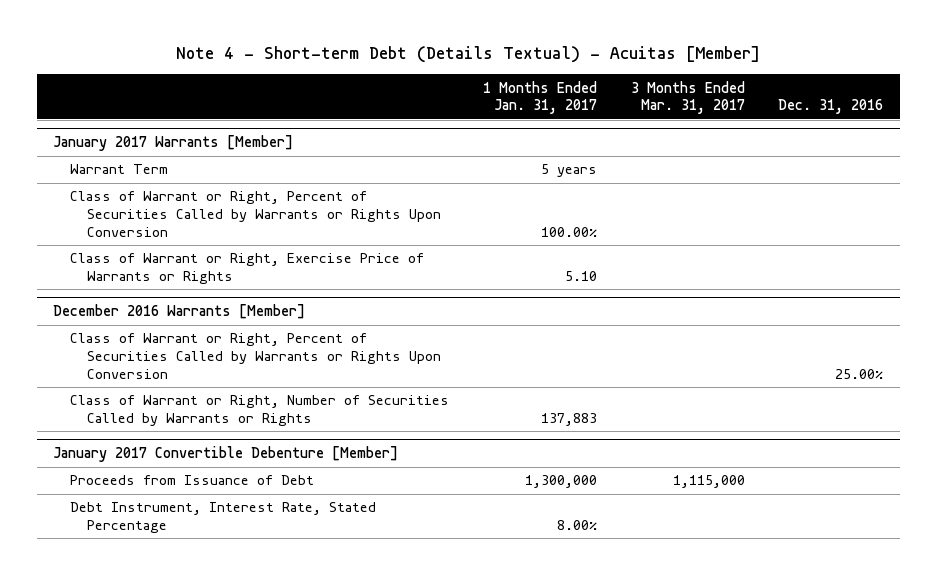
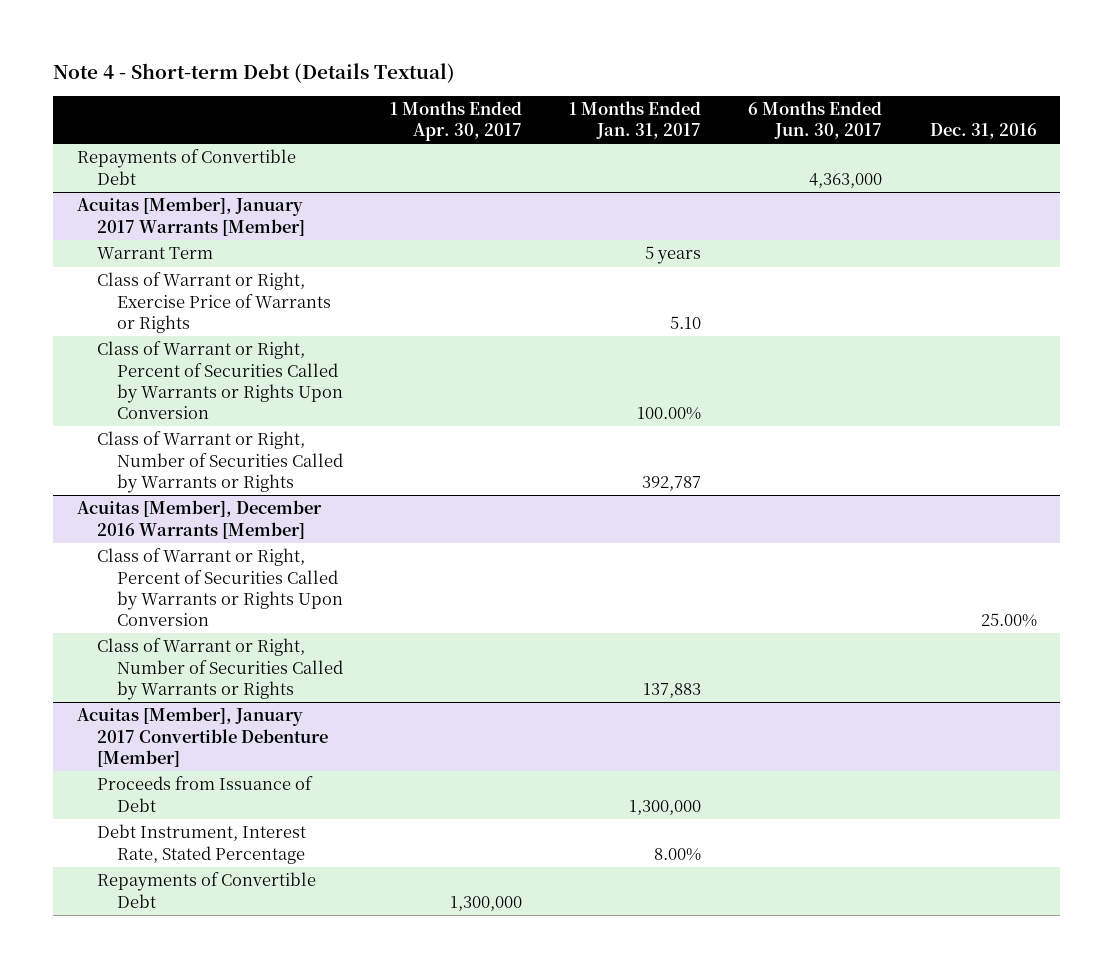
- Note 4 - Short-term Debt (Details Textual) - Acuitas [Member]
+ Note 4 - Short-term Debt (Details Textual)
- | 1 Months Ended Jan. 31, 2017 | 3 Months Ended Mar. 31, 2017 | Dec. 31, 2016
+ | 1 Months Ended Apr. 30, 2017 | 1 Months Ended Jan. 31, 2017 | 6 Months Ended Jun. 30, 2017 | Dec. 31, 2016
- January 2017 Warrants [Member]
+ Repayments of Convertible Debt | | | 4,363,000 |
+ Acuitas [Member], January 2017 Warrants [Member]
- Class of Warrant or Right, Percent of Securities Called by Warrants or Rights Upon Conversion | 100.00% | |
- December 2016 Warrants [Member]
+ Class of Warrant or Right, Percent of Securities Called by Warrants or Rights Upon Conversion | | 100.00% | |
+ Class of Warrant or Right, Number of Securities Called by Warrants or Rights | | 392,787 | |
+ Acuitas [Member], December 2016 Warrants [Member]
- January 2017 Convertible Debenture [Member]
+ Acuitas [Member], January 2017 Convertible Debenture [Member]
+ Repayments of Convertible Debt | 1,300,000 | | |

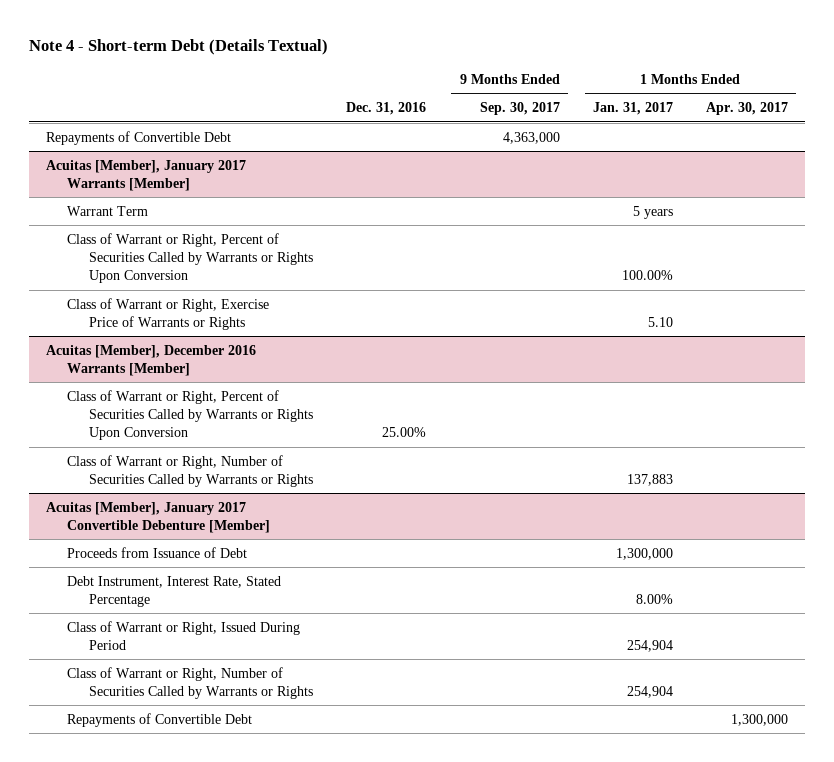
- | 1 Months Ended Apr. 30, 2017 | 1 Months Ended Jan. 31, 2017 | 6 Months Ended Jun. 30, 2017 | Dec. 31, 2016
+ | Dec. 31, 2016 | 9 Months Ended Sep. 30, 2017 | 1 Months Ended Jan. 31, 2017 | 1 Months Ended Apr. 30, 2017
@ Acuitas [Member], January 2017 Warrants [Member]
- Class of Warrant or Right, Number of Securities Called by Warrants or Rights | | 392,787 | |
moved down: Class of Warrant or Right, Exercise Price of Warrants or Rights | | | 5.10 |
@ Acuitas [Member], January 2017 Convertible Debenture [Member]
+ Class of Warrant or Right, Issued During Period | | | 254,904 |
+ Class of Warrant or Right, Number of Securities Called by Warrants or Rights | | | 254,904 |

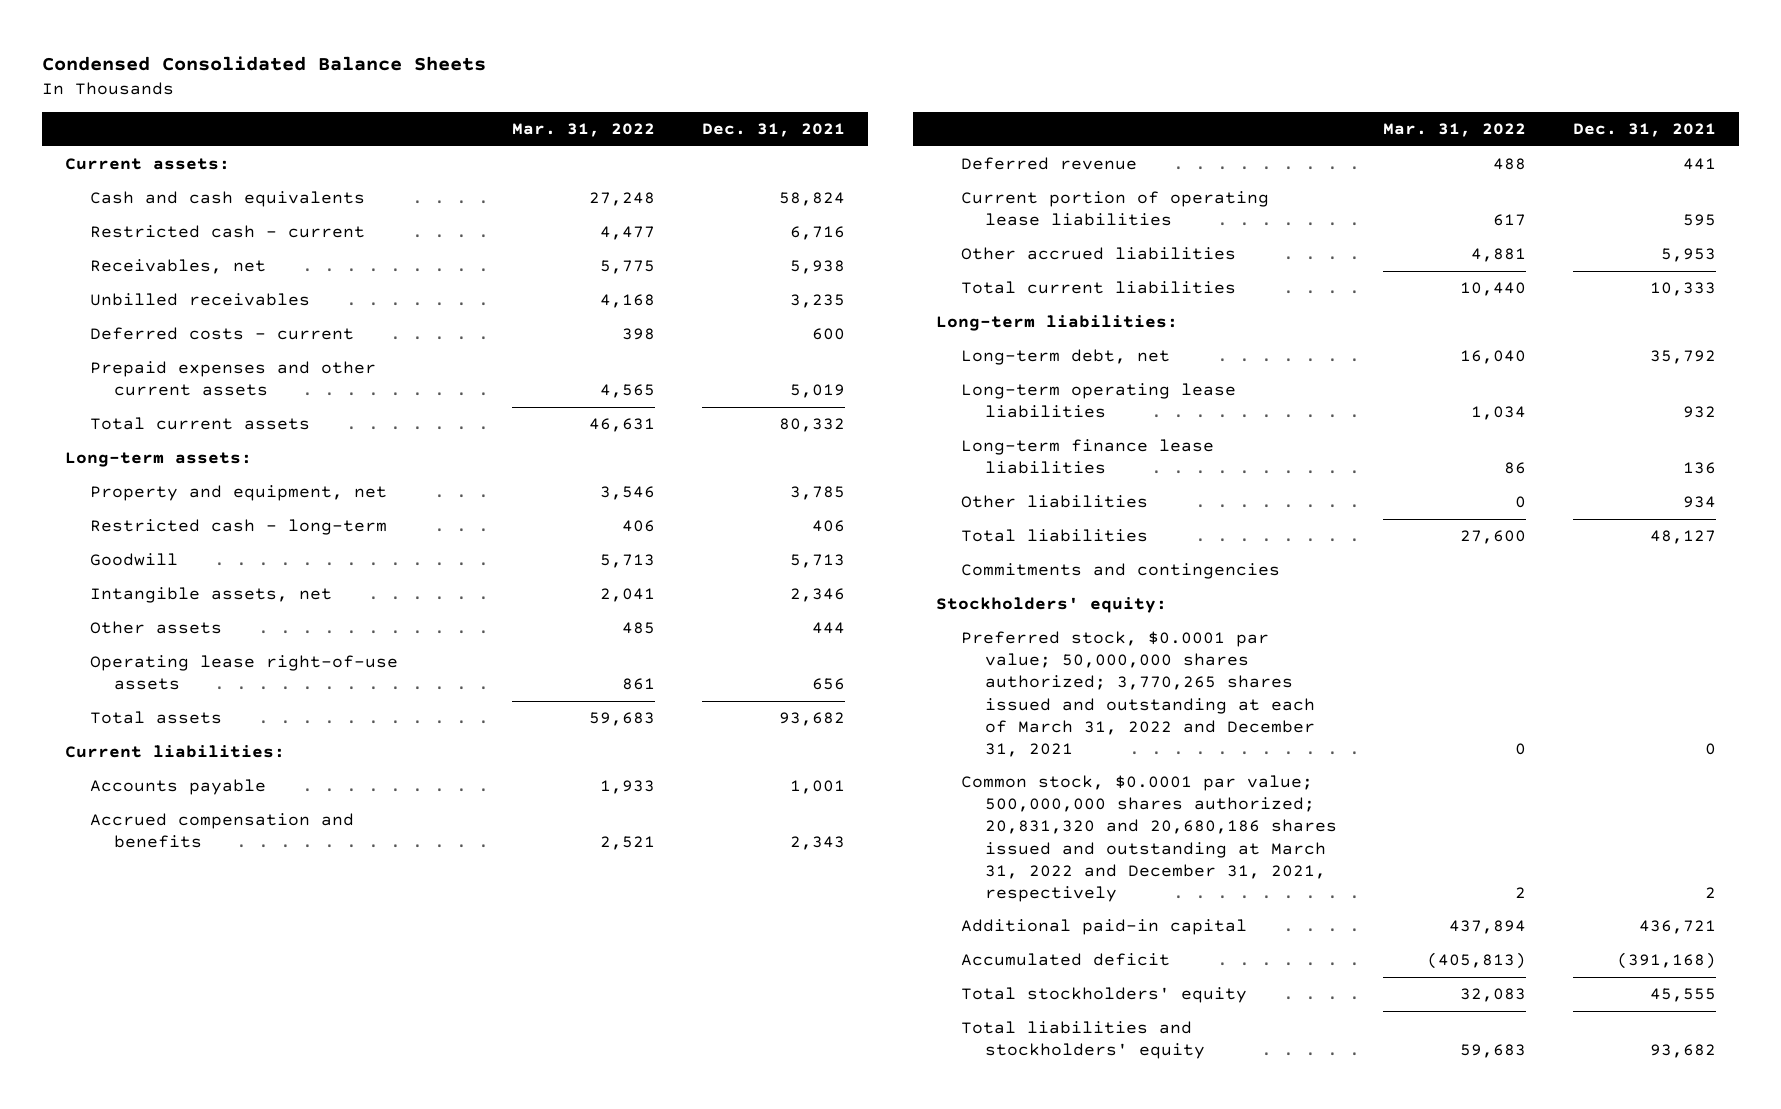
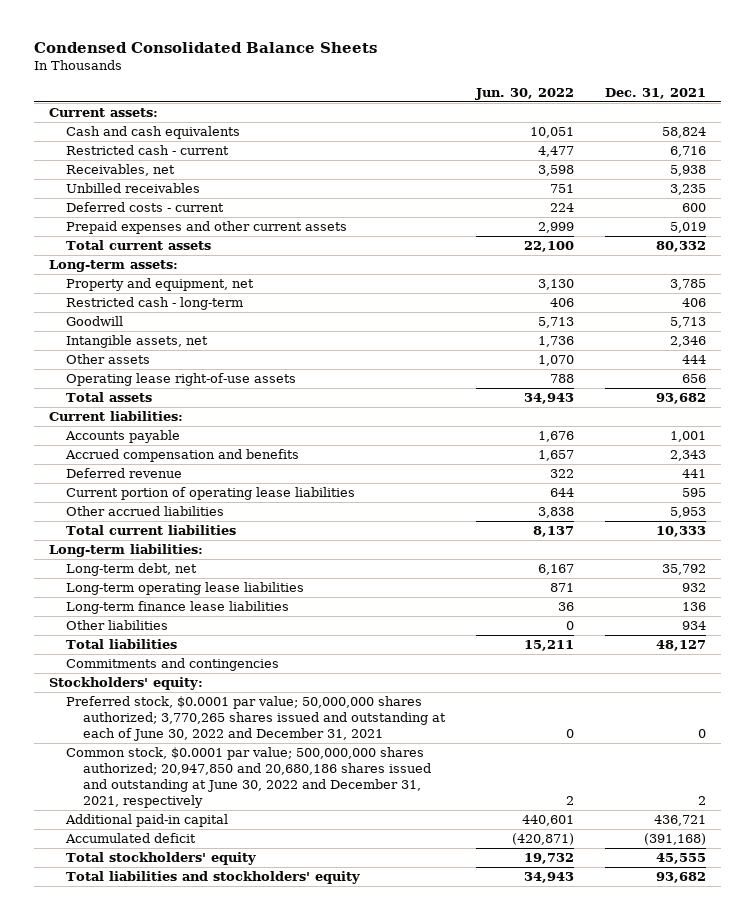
- | Mar. 31, 2022 | Dec. 31, 2021
+ | Jun. 30, 2022 | Dec. 31, 2021
- Preferred stock, $0.0001 par value; 50,000,000 shares authorized; 3,770,265 shares issued and outstanding at each of March 31, 2022 and December 31, 2021 | 0 | 0
- Common stock, $0.0001 par value; 500,000,000 shares authorized; 20,831,320 and 20,680,186 shares issued and outstanding at March 31, 2022 and December 31, 2021, respectively | 2 | 2
+ Preferred stock, $0.0001 par value; 50,000,000 shares authorized; 3,770,265 shares issued and outstanding at each of June 30, 2022 and December 31, 2021 | 0 | 0
+ Common stock, $0.0001 par value; 500,000,000 shares authorized; 20,947,850 and 20,680,186 shares issued and outstanding at June 30, 2022 and December 31, 2021, respectively | 2 | 2

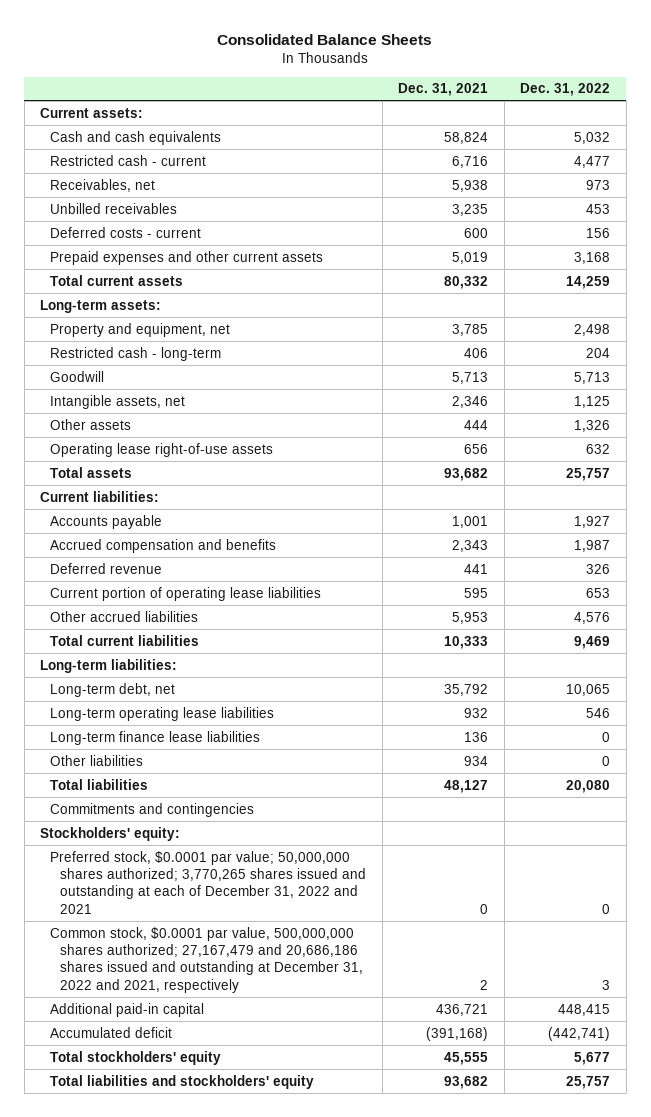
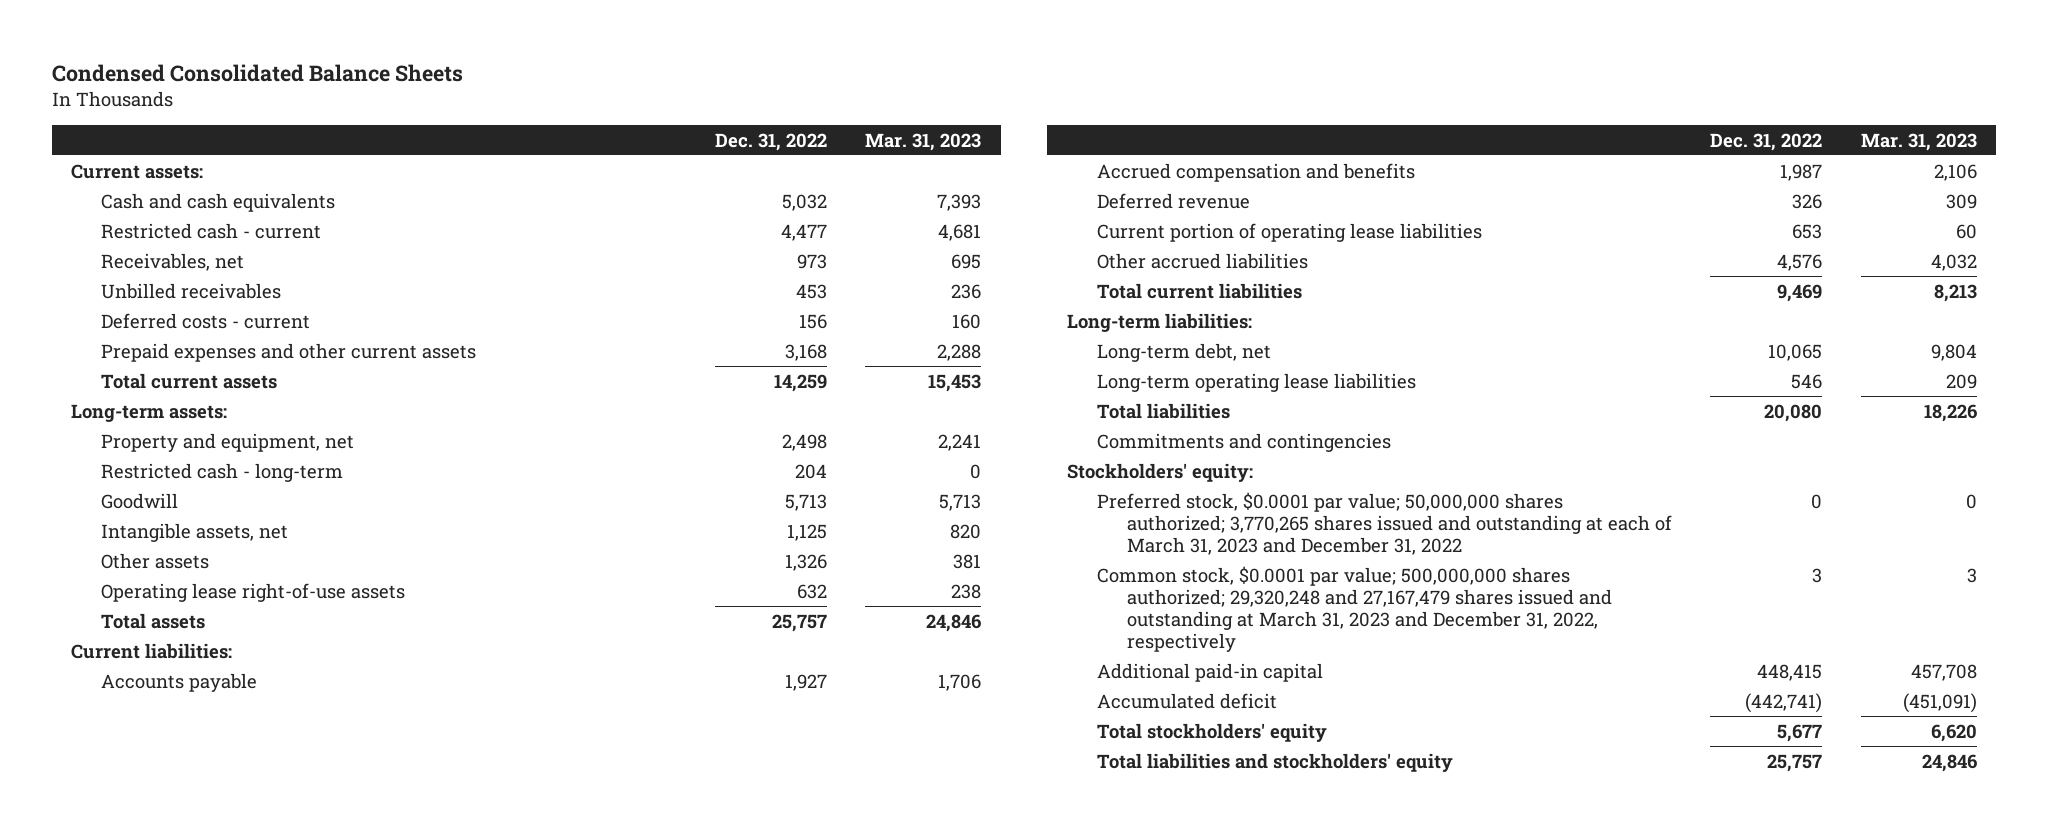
- Consolidated Balance Sheets
+ Condensed Consolidated Balance Sheets
- | Dec. 31, 2021 | Dec. 31, 2022
+ | Dec. 31, 2022 | Mar. 31, 2023
- Long-term finance lease liabilities | 136 | 0
- Other liabilities | 934 | 0
- Preferred stock, $0.0001 par value; 50,000,000 shares authorized; 3,770,265 shares issued and outstanding at each of December 31, 2022 and 2021 | 0 | 0
- Common stock, $0.0001 par value, 500,000,000 shares authorized; 27,167,479 and 20,686,186 shares issued and outstanding at December 31, 2022 and 2021, respectively | 2 | 3
+ Preferred stock, $0.0001 par value; 50,000,000 shares authorized; 3,770,265 shares issued and outstanding at each of March 31, 2023 and December 31, 2022 | 0 | 0
+ Common stock, $0.0001 par value; 500,000,000 shares authorized; 29,320,248 and 27,167,479 shares issued and outstanding at March 31, 2023 and December 31, 2022, respectively | 3 | 3

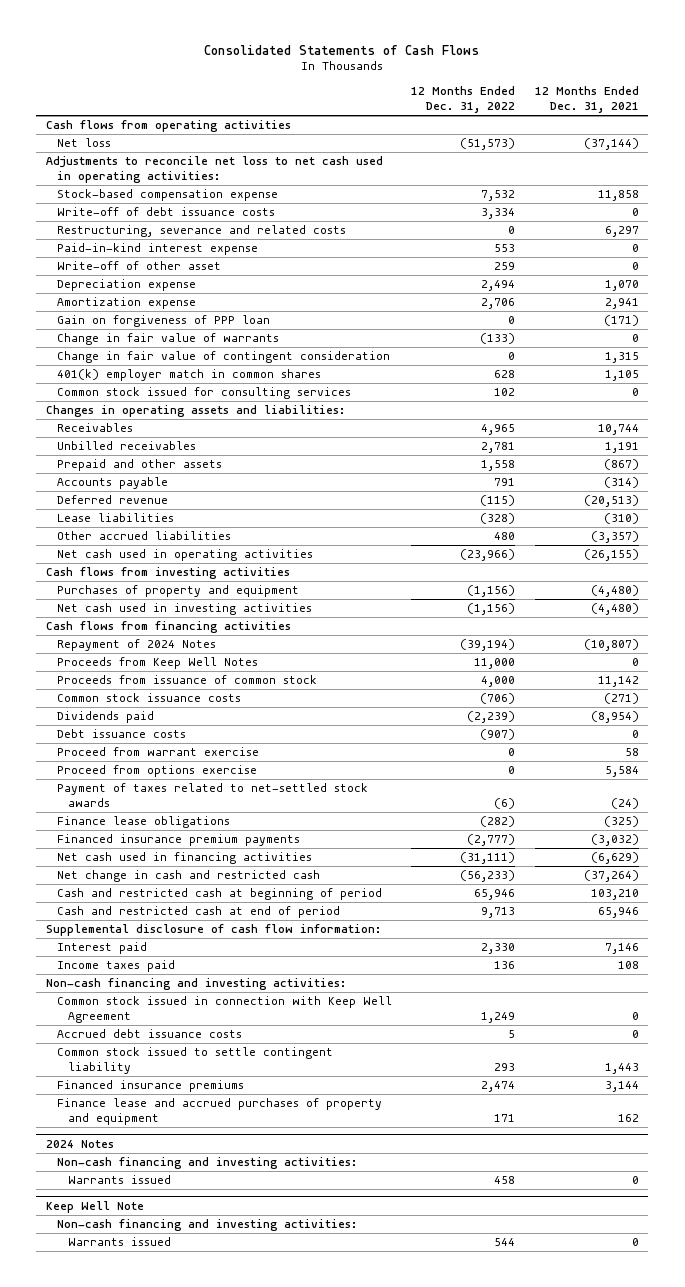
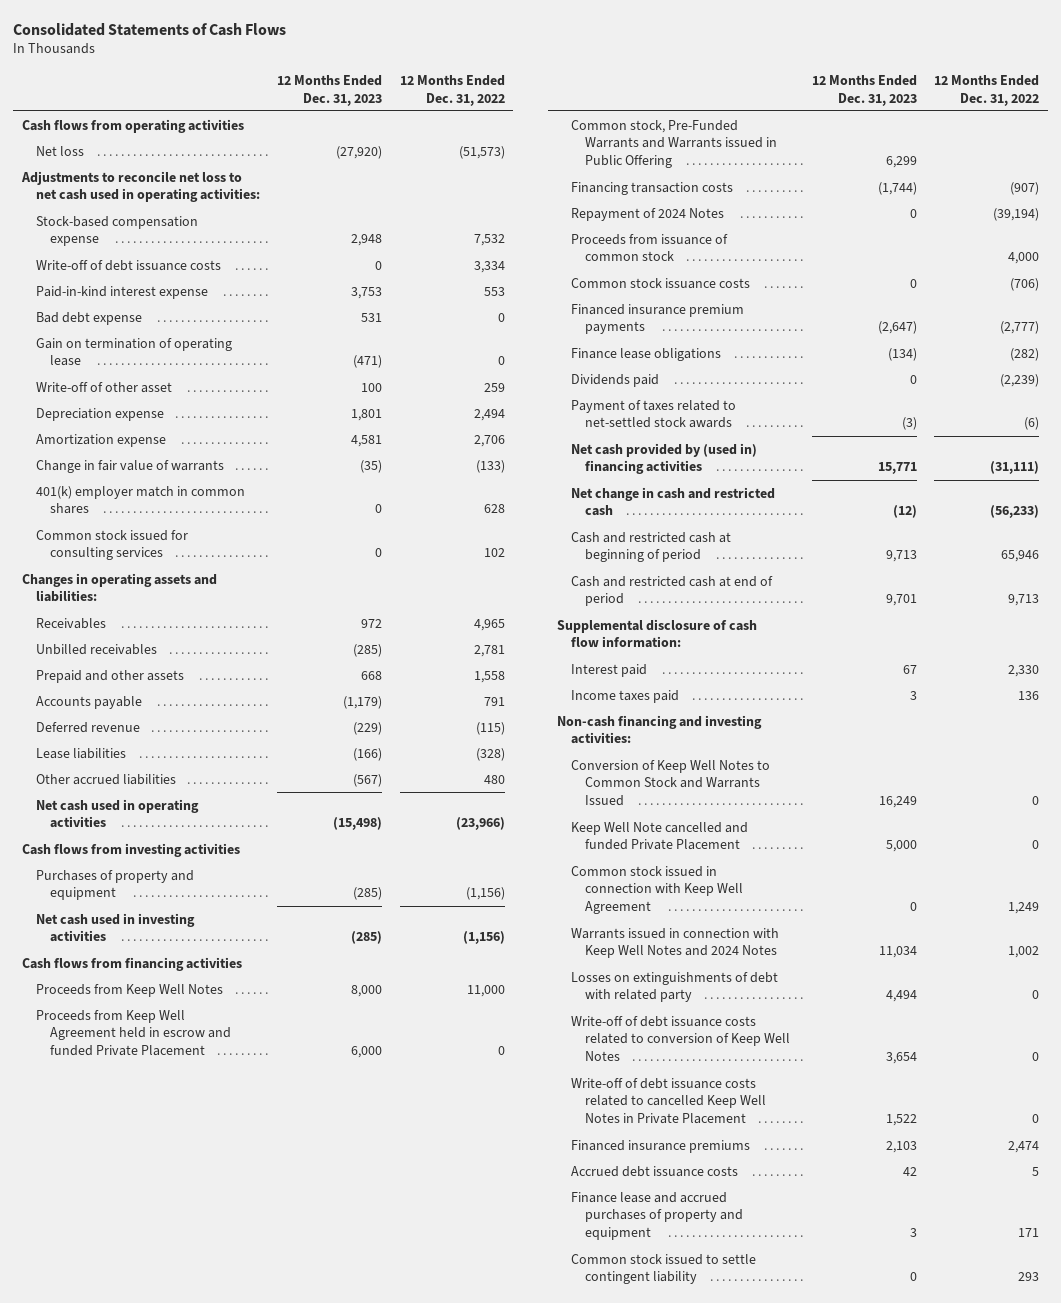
- | 12 Months Ended Dec. 31, 2022 | 12 Months Ended Dec. 31, 2021
+ | 12 Months Ended Dec. 31, 2023 | 12 Months Ended Dec. 31, 2022
- Restructuring, severance and related costs | 0 | 6,297
+ Bad debt expense | 531 | 0
+ Gain on termination of operating lease | (471) | 0
- Gain on forgiveness of PPP loan | 0 | (171)
- Change in fair value of contingent consideration | 0 | 1,315
+ Proceeds from Keep Well Agreement held in escrow and funded Private Placement | 6,000 | 0
+ Common stock, Pre-Funded Warrants and Warrants issued in Public Offering | 6,299 |
+ Financing transaction costs | (1,744) | (907)
moved down: Repayment of 2024 Notes | 0 | (39,194)
moved up: Financed insurance premium payments | (2,647) | (2,777)
moved up: Finance lease obligations | (134) | (282)
- Debt issuance costs | (907) | 0
- Proceed from warrant exercise | 0 | 58
- Proceed from options exercise | 0 | 5,584
- Net cash used in financing activities | (31,111) | (6,629)
+ Net cash provided by (used in) financing activities | 15,771 | (31,111)
+ Conversion of Keep Well Notes to Common Stock and Warrants Issued | 16,249 | 0
+ Keep Well Note cancelled and funded Private Placement | 5,000 | 0
+ Warrants issued in connection with Keep Well Notes and 2024 Notes | 11,034 | 1,002
+ Losses on extinguishments of debt with related party | 4,494 | 0
+ Write-off of debt issuance costs related to conversion of Keep Well Notes | 3,654 | 0
+ Write-off of debt issuance costs related to cancelled Keep Well Notes in Private Placement | 1,522 | 0
moved down: Accrued debt issuance costs | 42 | 5
- 2024 Notes
- Non-cash financing and investing activities:
- Warrants issued | 458 | 0
- Keep Well Note
- Non-cash financing and investing activities:
- Warrants issued | 544 | 0
moved down: Common stock issued to settle contingent liability | 0 | 293

